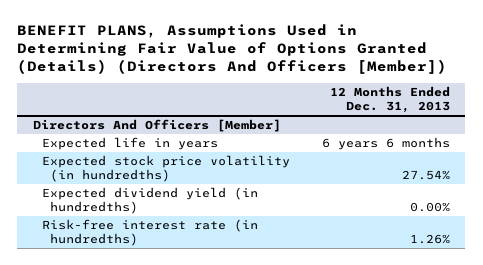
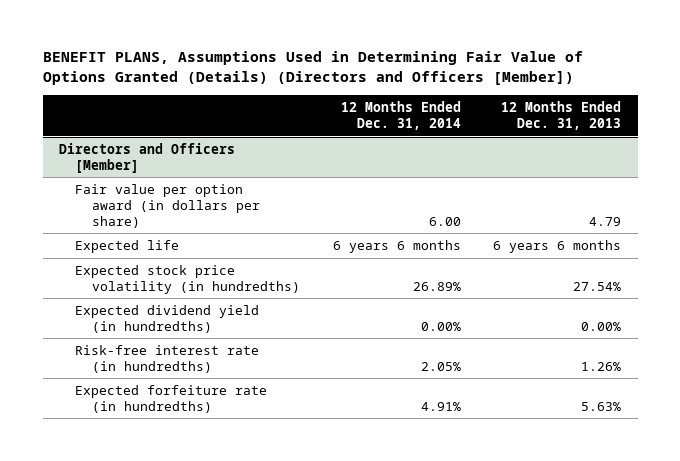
- BENEFIT PLANS, Assumptions Used in Determining Fair Value of Options Granted (Details) (Directors And Officers [Member])
+ BENEFIT PLANS, Assumptions Used in Determining Fair Value of Options Granted (Details) (Directors and Officers [Member])
- | 12 Months Ended Dec. 31, 2013
+ | 12 Months Ended Dec. 31, 2014 | 12 Months Ended Dec. 31, 2013
- Directors And Officers [Member]
- Expected life in years | 6 years 6 months
+ Directors and Officers [Member]
+ Fair value per option award (in dollars per share) | 6.00 | 4.79
+ Expected life | 6 years 6 months | 6 years 6 months
+ Expected forfeiture rate (in hundredths) | 4.91% | 5.63%

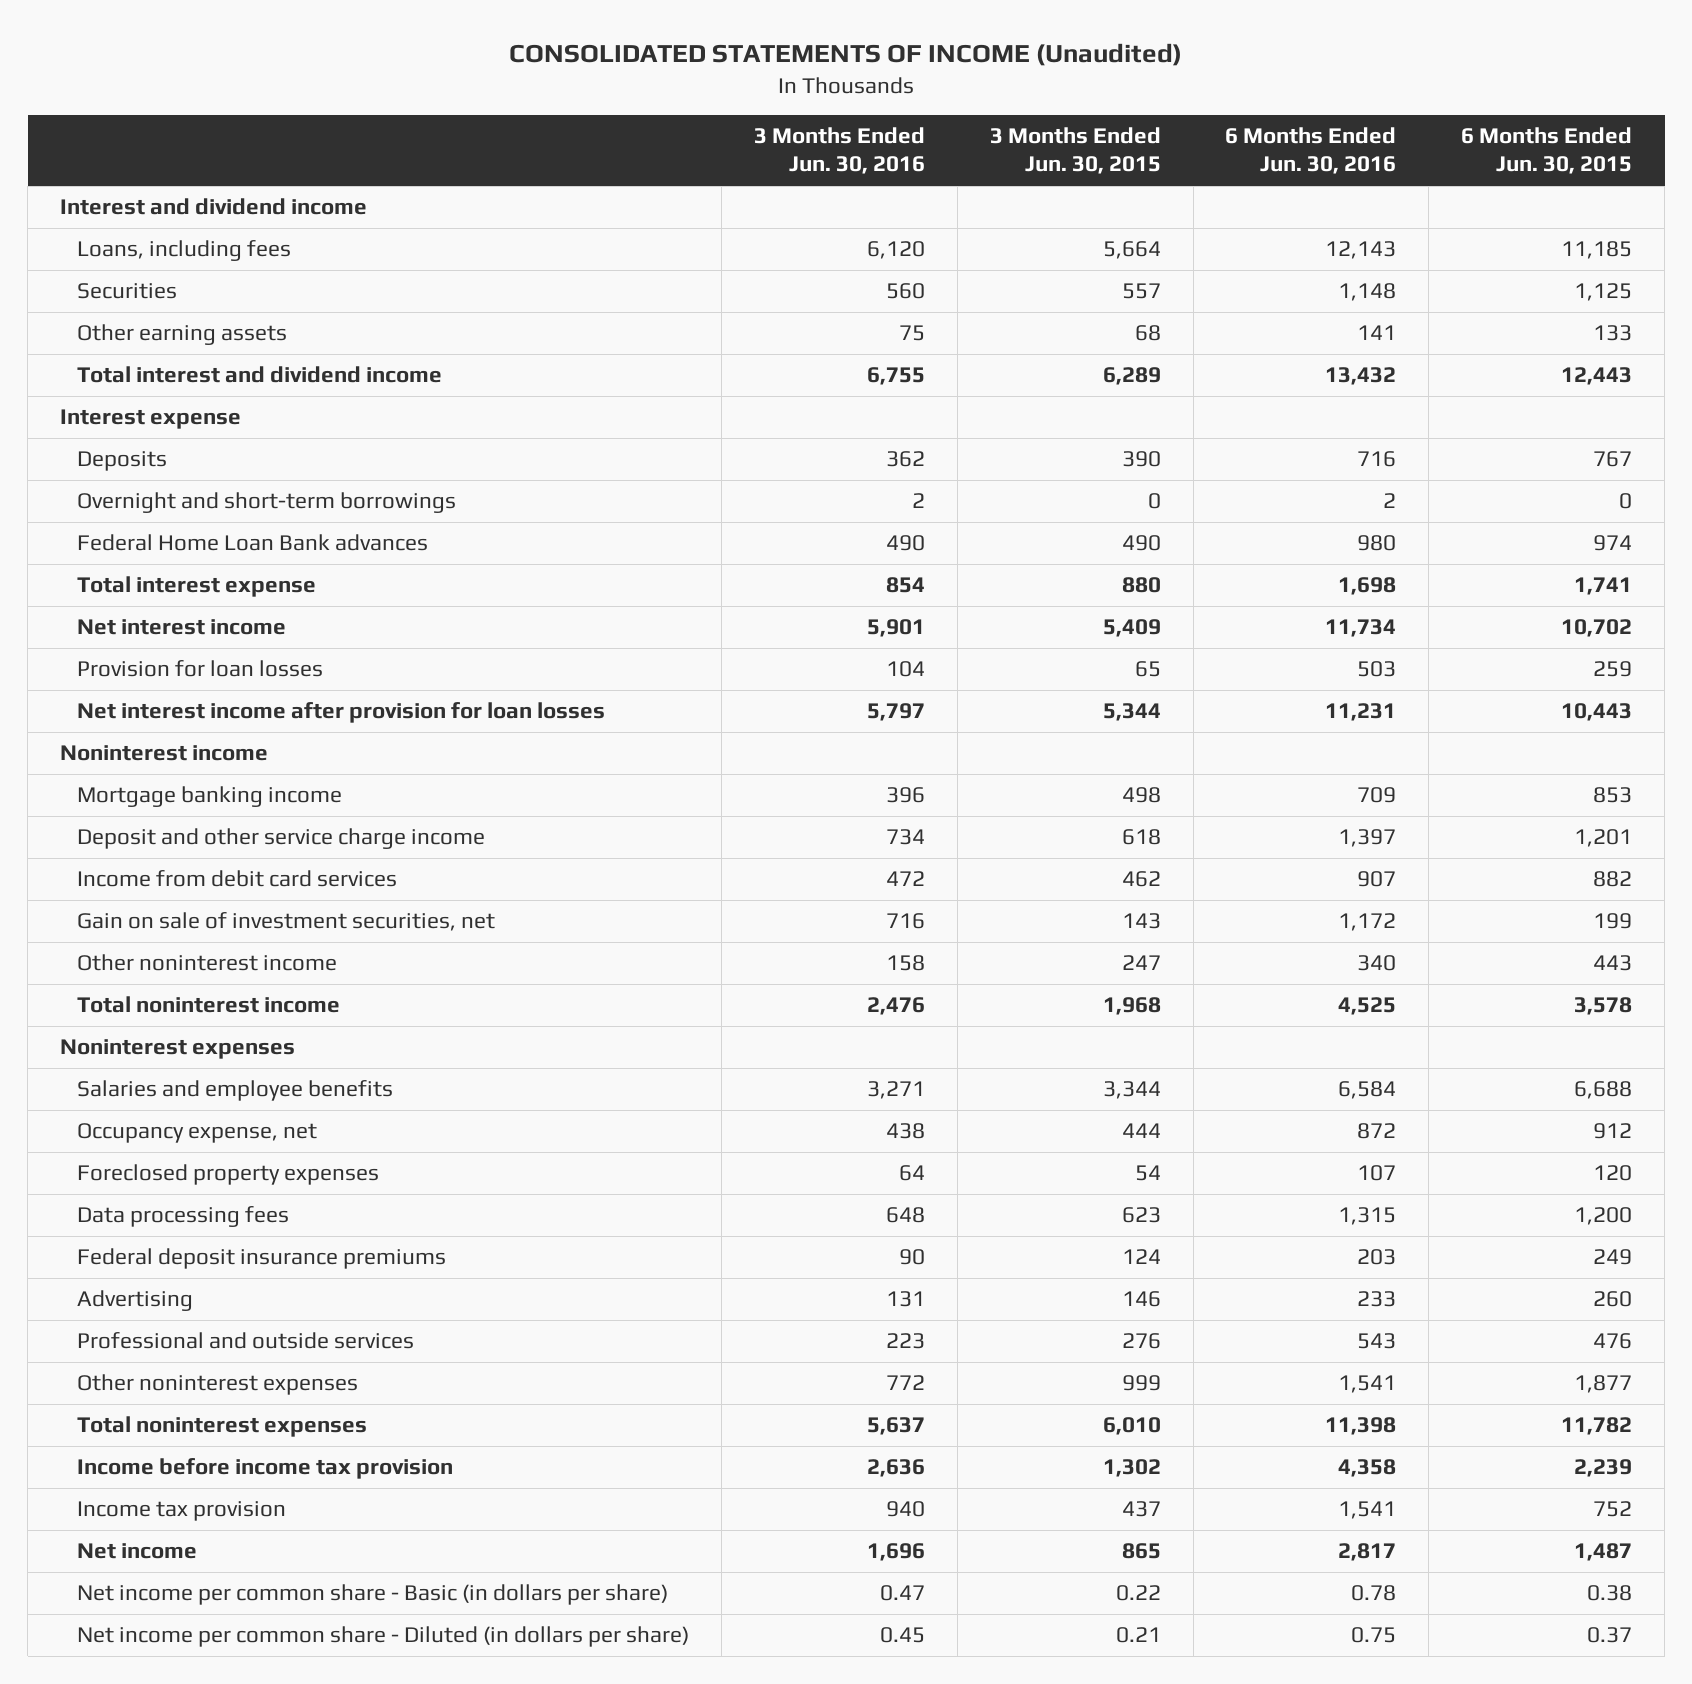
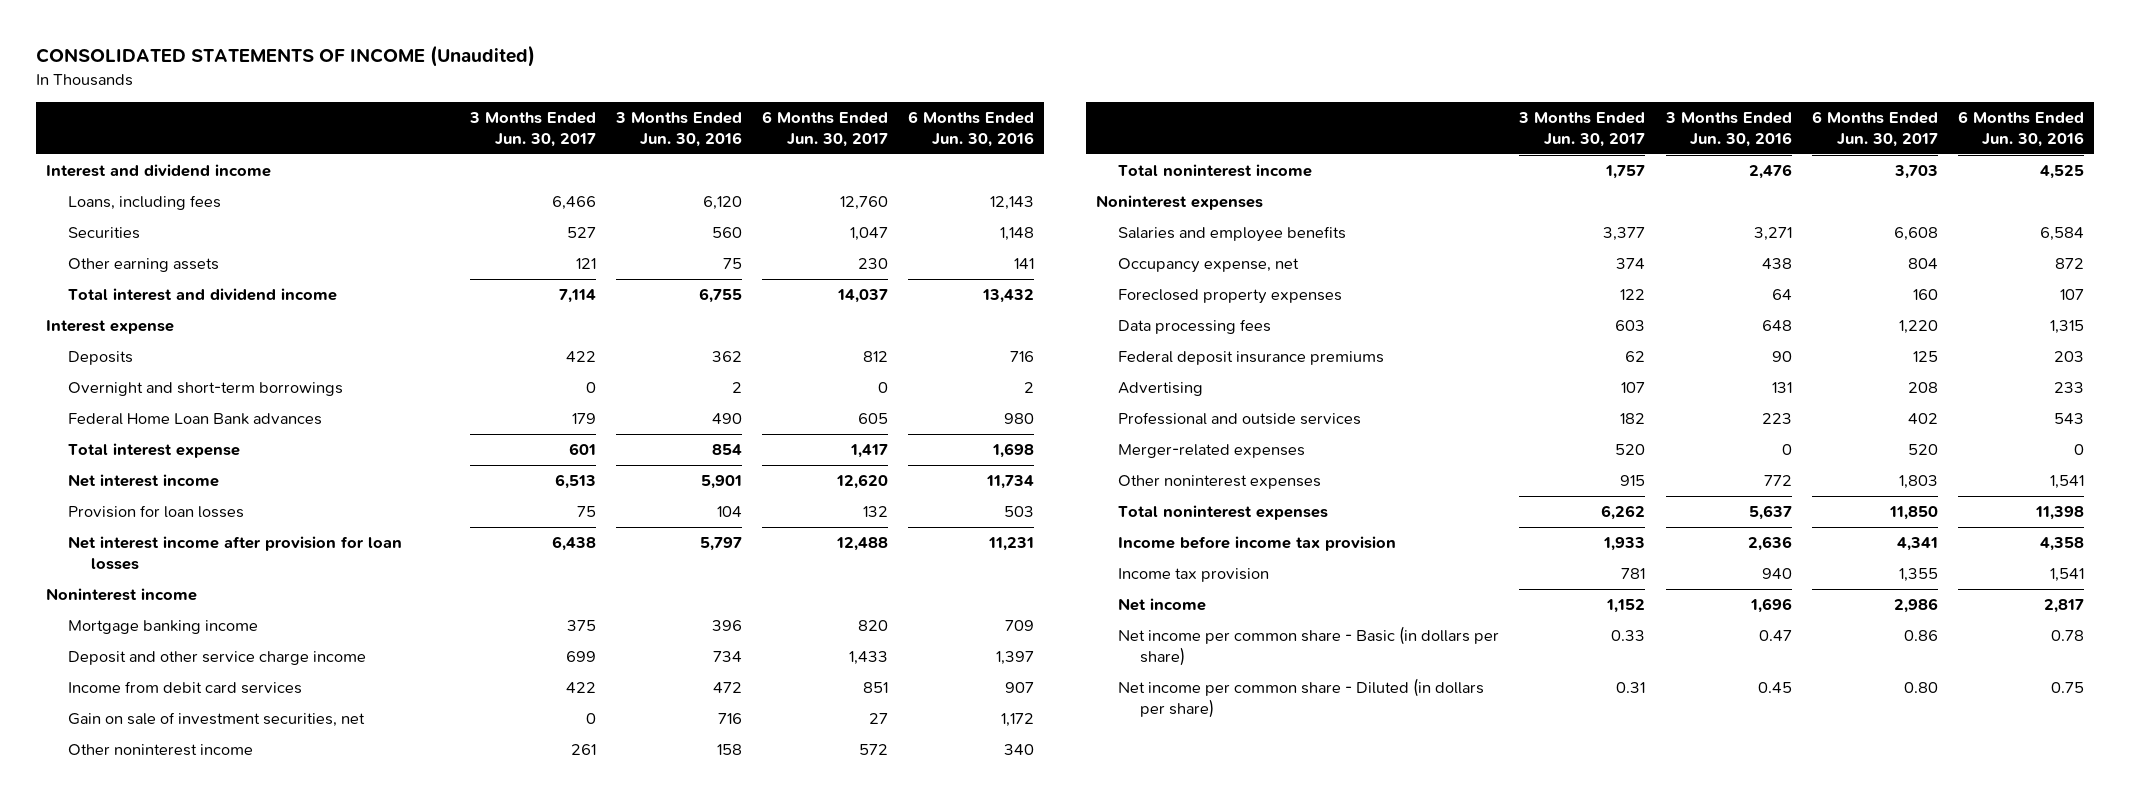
- | 3 Months Ended Jun. 30, 2016 | 3 Months Ended Jun. 30, 2015 | 6 Months Ended Jun. 30, 2016 | 6 Months Ended Jun. 30, 2015
+ | 3 Months Ended Jun. 30, 2017 | 3 Months Ended Jun. 30, 2016 | 6 Months Ended Jun. 30, 2017 | 6 Months Ended Jun. 30, 2016
+ Merger-related expenses | 520 | 0 | 520 | 0

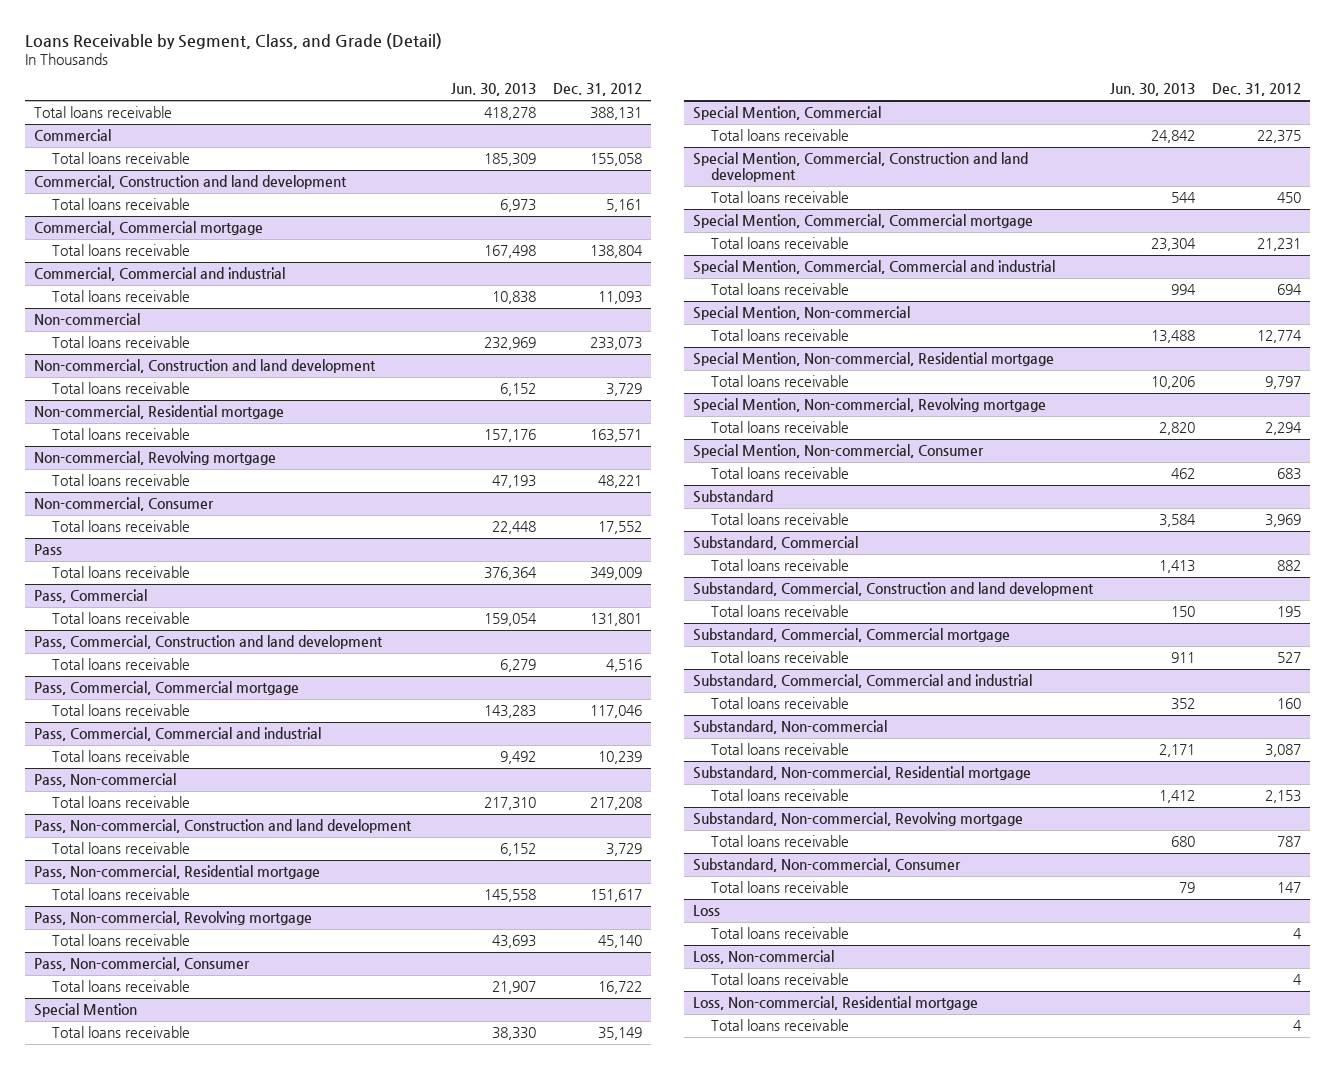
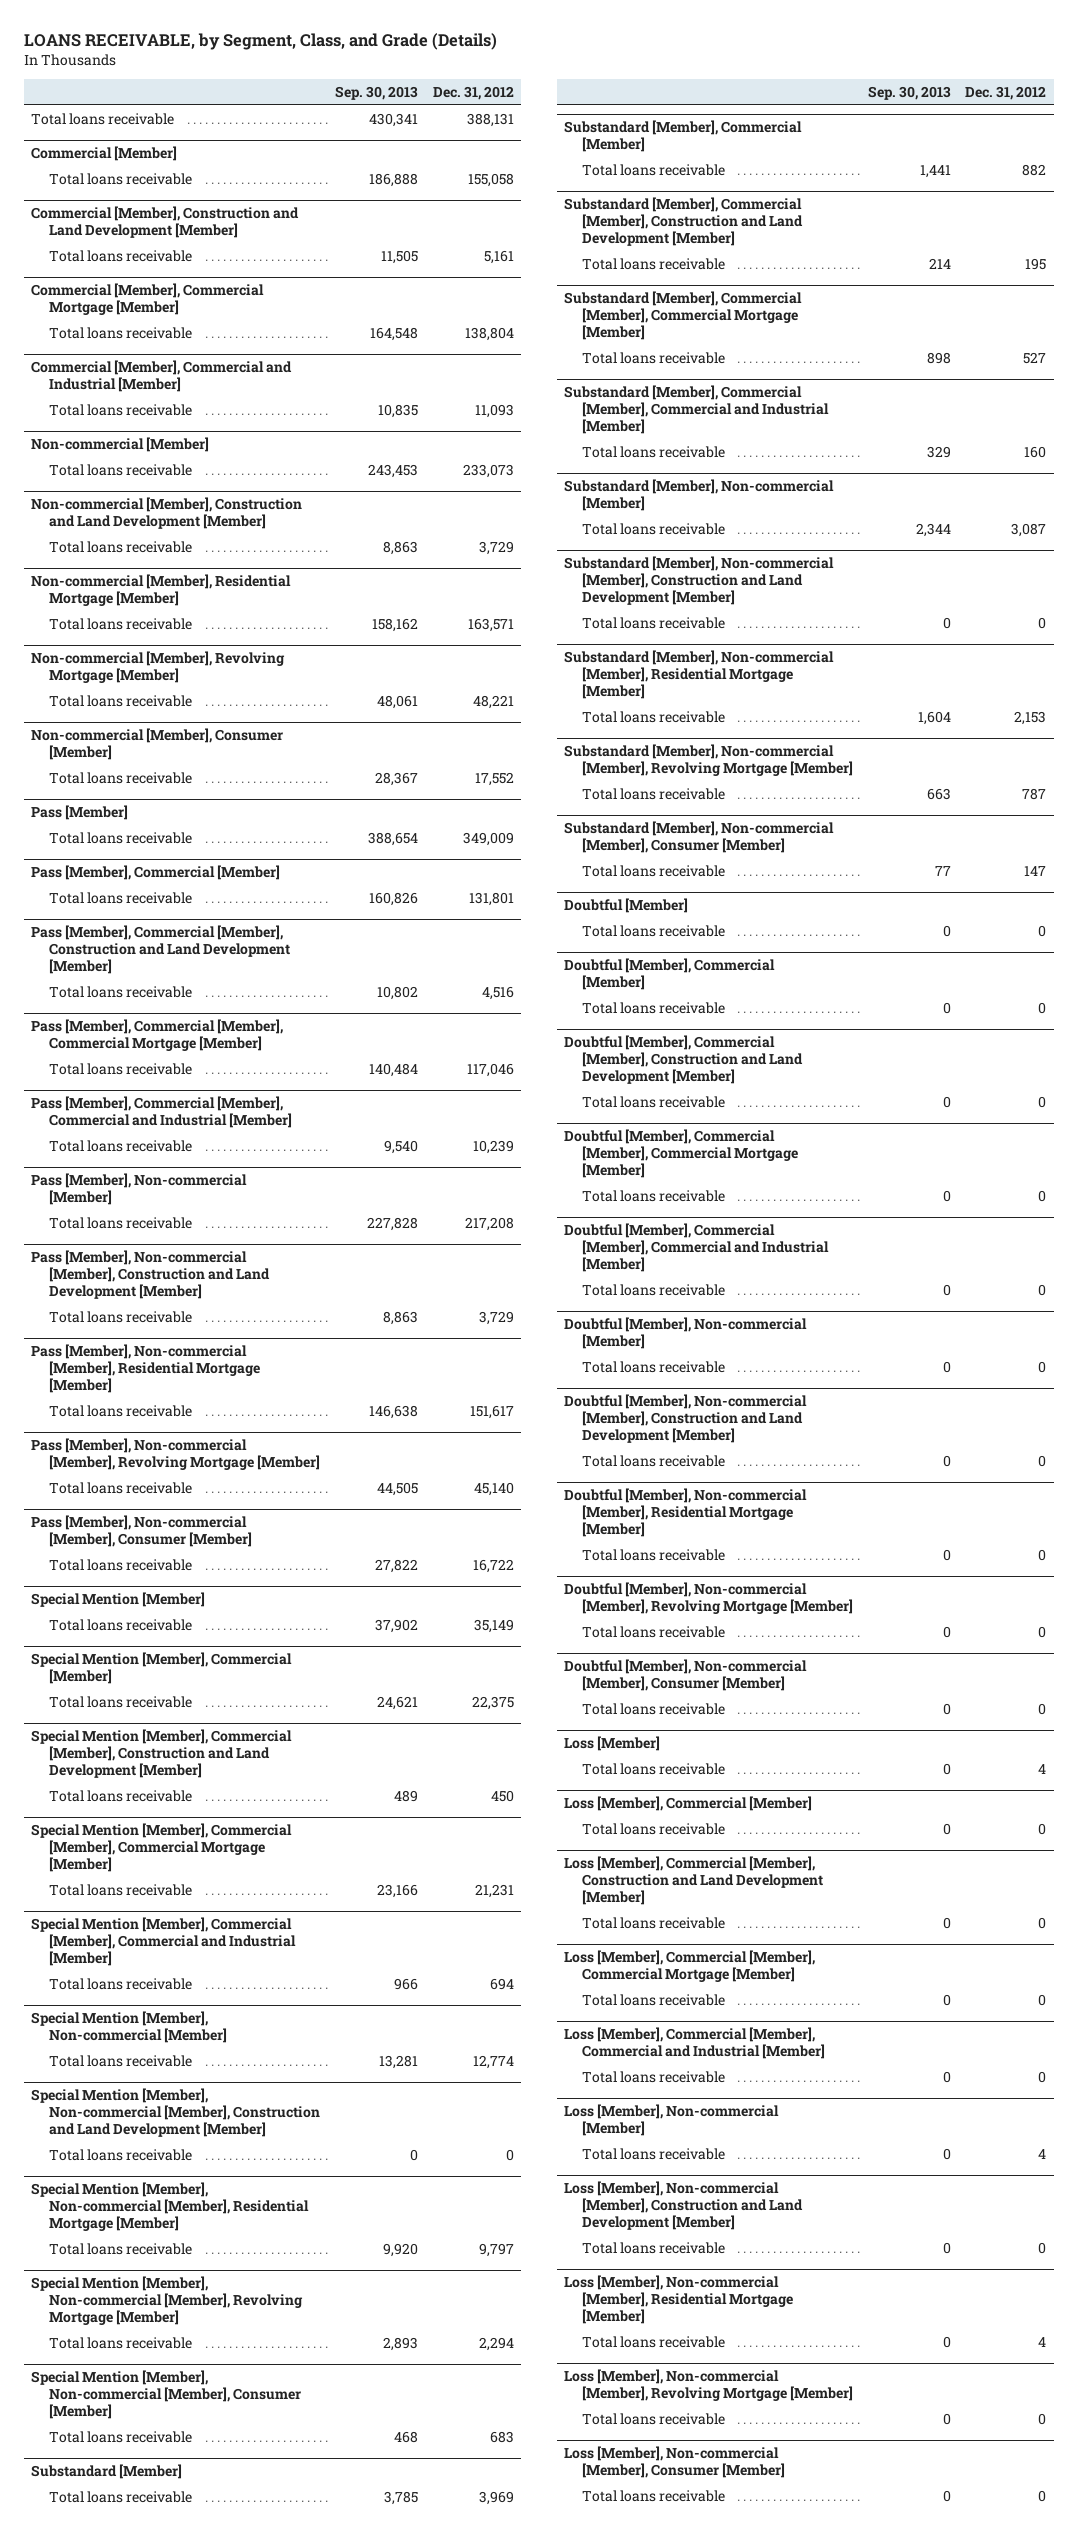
- Loans Receivable by Segment, Class, and Grade (Detail)
+ LOANS RECEIVABLE, by Segment, Class, and Grade (Details)
- | Jun. 30, 2013 | Dec. 31, 2012
+ | Sep. 30, 2013 | Dec. 31, 2012
- Commercial
+ Commercial [Member]
- Commercial, Construction and land development
+ Commercial [Member], Construction and Land Development [Member]
- Commercial, Commercial mortgage
+ Commercial [Member], Commercial Mortgage [Member]
- Commercial, Commercial and industrial
+ Commercial [Member], Commercial and Industrial [Member]
- Non-commercial
+ Non-commercial [Member]
- Non-commercial, Construction and land development
+ Non-commercial [Member], Construction and Land Development [Member]
- Non-commercial, Residential mortgage
+ Non-commercial [Member], Residential Mortgage [Member]
- Non-commercial, Revolving mortgage
+ Non-commercial [Member], Revolving Mortgage [Member]
- Non-commercial, Consumer
+ Non-commercial [Member], Consumer [Member]
- Pass
+ Pass [Member]
- Pass, Commercial
+ Pass [Member], Commercial [Member]
- Pass, Commercial, Construction and land development
+ Pass [Member], Commercial [Member], Construction and Land Development [Member]
- Pass, Commercial, Commercial mortgage
+ Pass [Member], Commercial [Member], Commercial Mortgage [Member]
- Pass, Commercial, Commercial and industrial
+ Pass [Member], Commercial [Member], Commercial and Industrial [Member]
- Pass, Non-commercial
+ Pass [Member], Non-commercial [Member]
- Pass, Non-commercial, Construction and land development
+ Pass [Member], Non-commercial [Member], Construction and Land Development [Member]
- Pass, Non-commercial, Residential mortgage
+ Pass [Member], Non-commercial [Member], Residential Mortgage [Member]
- Pass, Non-commercial, Revolving mortgage
+ Pass [Member], Non-commercial [Member], Revolving Mortgage [Member]
- Pass, Non-commercial, Consumer
+ Pass [Member], Non-commercial [Member], Consumer [Member]
- Special Mention
+ Special Mention [Member]
- Special Mention, Commercial
+ Special Mention [Member], Commercial [Member]
- Special Mention, Commercial, Construction and land development
+ Special Mention [Member], Commercial [Member], Construction and Land Development [Member]
- Special Mention, Commercial, Commercial mortgage
+ Special Mention [Member], Commercial [Member], Commercial Mortgage [Member]
- Special Mention, Commercial, Commercial and industrial
+ Special Mention [Member], Commercial [Member], Commercial and Industrial [Member]
- Special Mention, Non-commercial
+ Special Mention [Member], Non-commercial [Member]
- Special Mention, Non-commercial, Residential mortgage
+ Special Mention [Member], Non-commercial [Member], Construction and Land Development [Member]
+ Total loans receivable | 0 | 0
+ Special Mention [Member], Non-commercial [Member], Residential Mortgage [Member]
- Special Mention, Non-commercial, Revolving mortgage
+ Special Mention [Member], Non-commercial [Member], Revolving Mortgage [Member]
- Special Mention, Non-commercial, Consumer
+ Special Mention [Member], Non-commercial [Member], Consumer [Member]
- Substandard
+ Substandard [Member]
- Substandard, Commercial
+ Substandard [Member], Commercial [Member]
- Substandard, Commercial, Construction and land development
+ Substandard [Member], Commercial [Member], Construction and Land Development [Member]
- Substandard, Commercial, Commercial mortgage
+ Substandard [Member], Commercial [Member], Commercial Mortgage [Member]
- Substandard, Commercial, Commercial and industrial
+ Substandard [Member], Commercial [Member], Commercial and Industrial [Member]
- Substandard, Non-commercial
+ Substandard [Member], Non-commercial [Member]
- Substandard, Non-commercial, Residential mortgage
+ Substandard [Member], Non-commercial [Member], Construction and Land Development [Member]
+ Total loans receivable | 0 | 0
+ Substandard [Member], Non-commercial [Member], Residential Mortgage [Member]
- Substandard, Non-commercial, Revolving mortgage
+ Substandard [Member], Non-commercial [Member], Revolving Mortgage [Member]
- Substandard, Non-commercial, Consumer
+ Substandard [Member], Non-commercial [Member], Consumer [Member]
- Loss
+ Doubtful [Member]
+ Total loans receivable | 0 | 0
+ Doubtful [Member], Commercial [Member]
+ Total loans receivable | 0 | 0
+ Doubtful [Member], Commercial [Member], Construction and Land Development [Member]
+ Total loans receivable | 0 | 0
+ Doubtful [Member], Commercial [Member], Commercial Mortgage [Member]
+ Total loans receivable | 0 | 0
+ Doubtful [Member], Commercial [Member], Commercial and Industrial [Member]
+ Total loans receivable | 0 | 0
+ Doubtful [Member], Non-commercial [Member]
+ Total loans receivable | 0 | 0
+ Doubtful [Member], Non-commercial [Member], Construction and Land Development [Member]
+ Total loans receivable | 0 | 0
+ Doubtful [Member], Non-commercial [Member], Residential Mortgage [Member]
+ Total loans receivable | 0 | 0
+ Doubtful [Member], Non-commercial [Member], Revolving Mortgage [Member]
+ Total loans receivable | 0 | 0
+ Doubtful [Member], Non-commercial [Member], Consumer [Member]
+ Total loans receivable | 0 | 0
+ Loss [Member]
- Loss, Non-commercial
+ Loss [Member], Commercial [Member]
+ Total loans receivable | 0 | 0
+ Loss [Member], Commercial [Member], Construction and Land Development [Member]
+ Total loans receivable | 0 | 0
+ Loss [Member], Commercial [Member], Commercial Mortgage [Member]
+ Total loans receivable | 0 | 0
+ Loss [Member], Commercial [Member], Commercial and Industrial [Member]
+ Total loans receivable | 0 | 0
+ Loss [Member], Non-commercial [Member]
- Loss, Non-commercial, Residential mortgage
+ Loss [Member], Non-commercial [Member], Construction and Land Development [Member]
+ Total loans receivable | 0 | 0
+ Loss [Member], Non-commercial [Member], Residential Mortgage [Member]
+ Loss [Member], Non-commercial [Member], Revolving Mortgage [Member]
+ Total loans receivable | 0 | 0
+ Loss [Member], Non-commercial [Member], Consumer [Member]
+ Total loans receivable | 0 | 0

